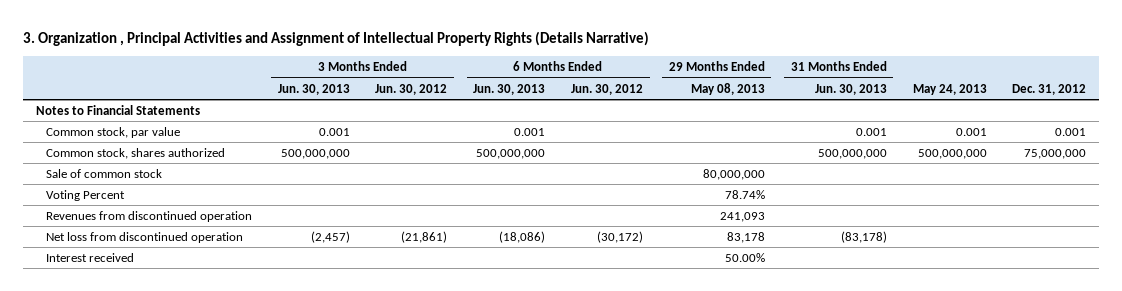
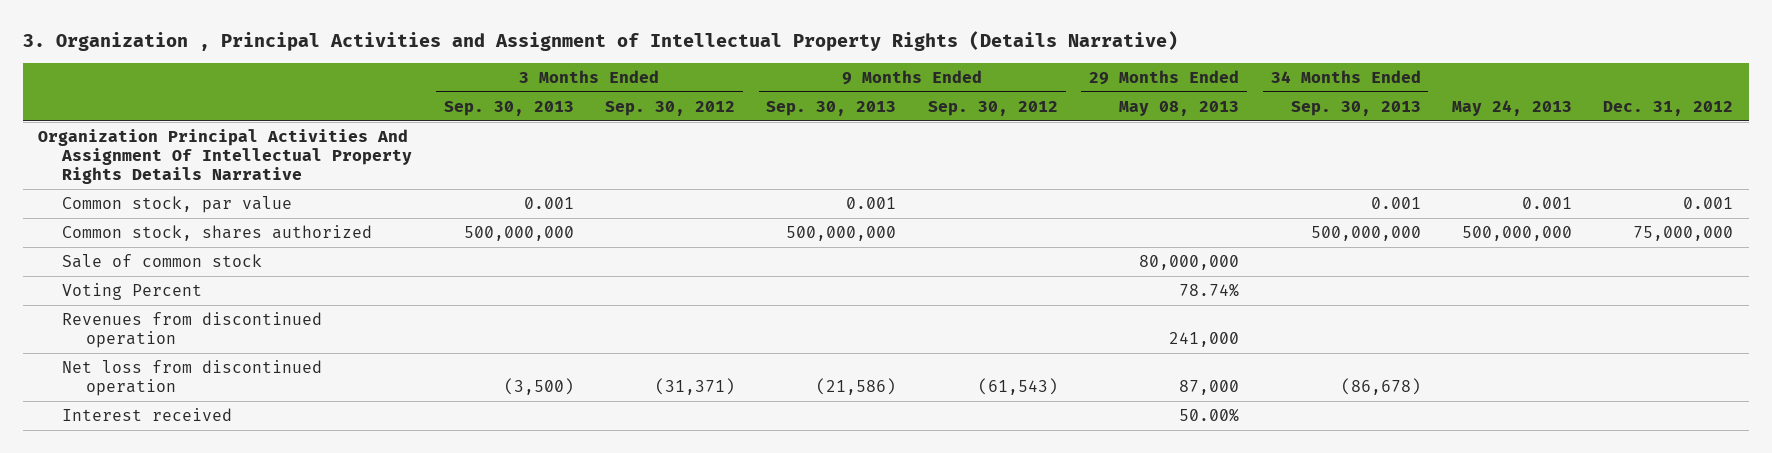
- | 3 Months Ended Jun. 30, 2013 | 3 Months Ended Jun. 30, 2012 | 6 Months Ended Jun. 30, 2013 | 6 Months Ended Jun. 30, 2012 | 29 Months Ended May 08, 2013 | 31 Months Ended Jun. 30, 2013 | May 24, 2013 | Dec. 31, 2012
+ | 3 Months Ended Sep. 30, 2013 | 3 Months Ended Sep. 30, 2012 | 9 Months Ended Sep. 30, 2013 | 9 Months Ended Sep. 30, 2012 | 29 Months Ended May 08, 2013 | 34 Months Ended Sep. 30, 2013 | May 24, 2013 | Dec. 31, 2012
- Notes to Financial Statements
+ Organization Principal Activities And Assignment Of Intellectual Property Rights Details Narrative
- Revenues from discontinued operation | | | | | 241,093 | | |
- Net loss from discontinued operation | (2,457) | (21,861) | (18,086) | (30,172) | 83,178 | (83,178) | |
+ Revenues from discontinued operation | | | | | 241,000 | | |
+ Net loss from discontinued operation | (3,500) | (31,371) | (21,586) | (61,543) | 87,000 | (86,678) | |

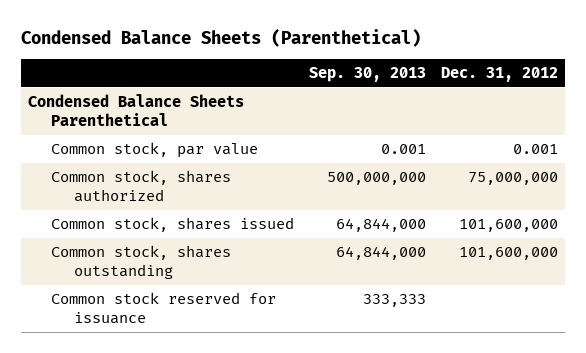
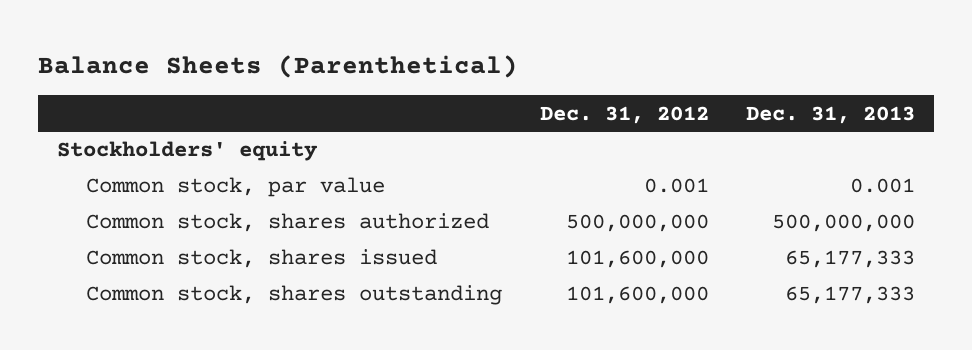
- Condensed Balance Sheets (Parenthetical)
+ Balance Sheets (Parenthetical)
- | Sep. 30, 2013 | Dec. 31, 2012
+ | Dec. 31, 2012 | Dec. 31, 2013
- Condensed Balance Sheets Parenthetical
+ Stockholders' equity
- Common stock, shares authorized | 500,000,000 | 75,000,000
+ Common stock, shares authorized | 500,000,000 | 500,000,000
- Common stock reserved for issuance | 333,333 |

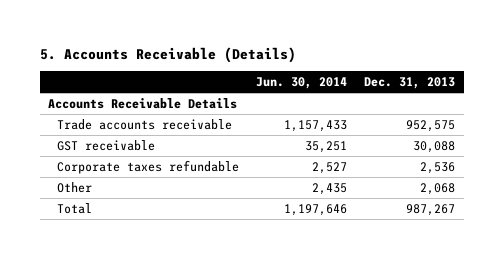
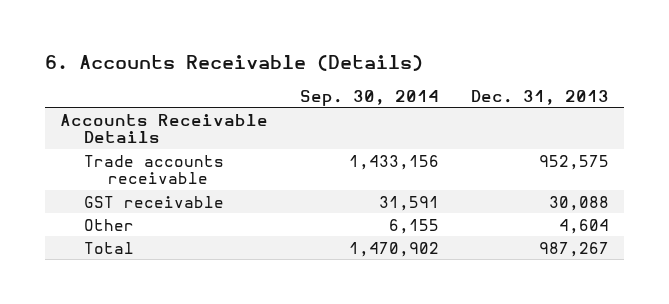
- 5. Accounts Receivable (Details)
+ 6. Accounts Receivable (Details)
- | Jun. 30, 2014 | Dec. 31, 2013
+ | Sep. 30, 2014 | Dec. 31, 2013
- Corporate taxes refundable | 2,527 | 2,536
- Other | 2,435 | 2,068
+ Other | 6,155 | 4,604

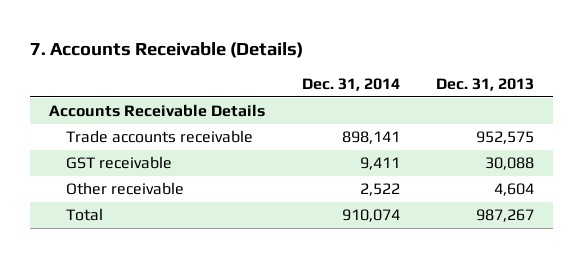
- 6. Accounts Receivable (Details)
+ 7. Accounts Receivable (Details)
- | Sep. 30, 2014 | Dec. 31, 2013
+ | Dec. 31, 2014 | Dec. 31, 2013
- Other | 6,155 | 4,604
+ Other receivable | 2,522 | 4,604

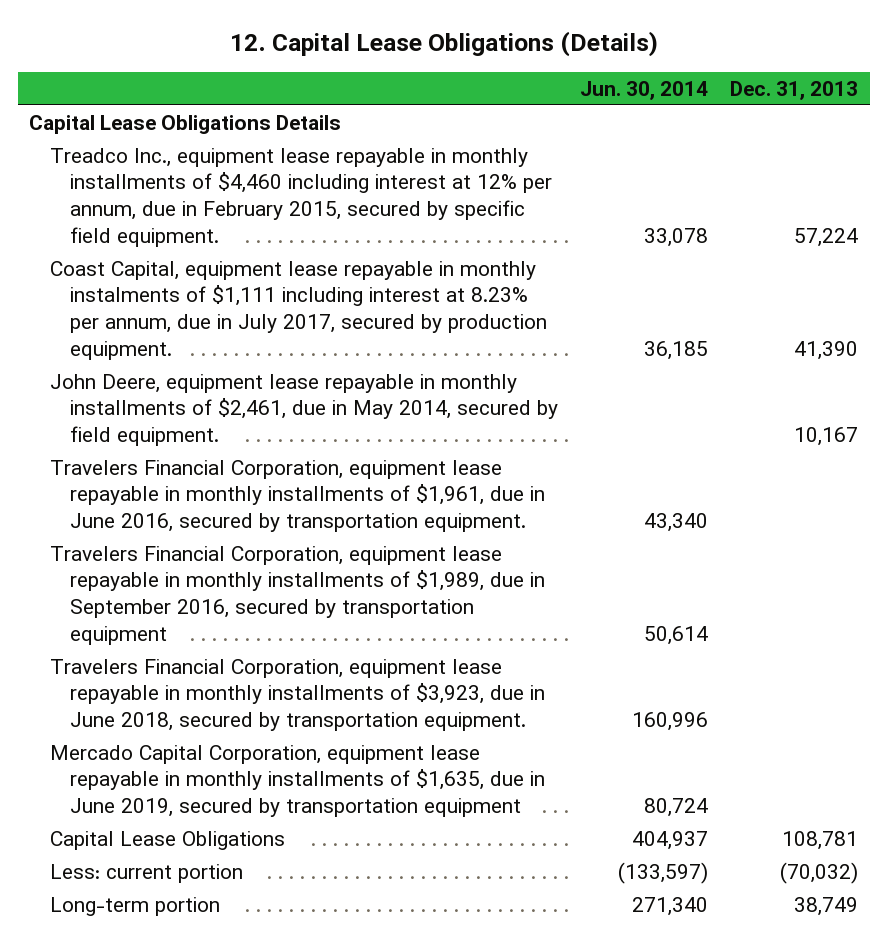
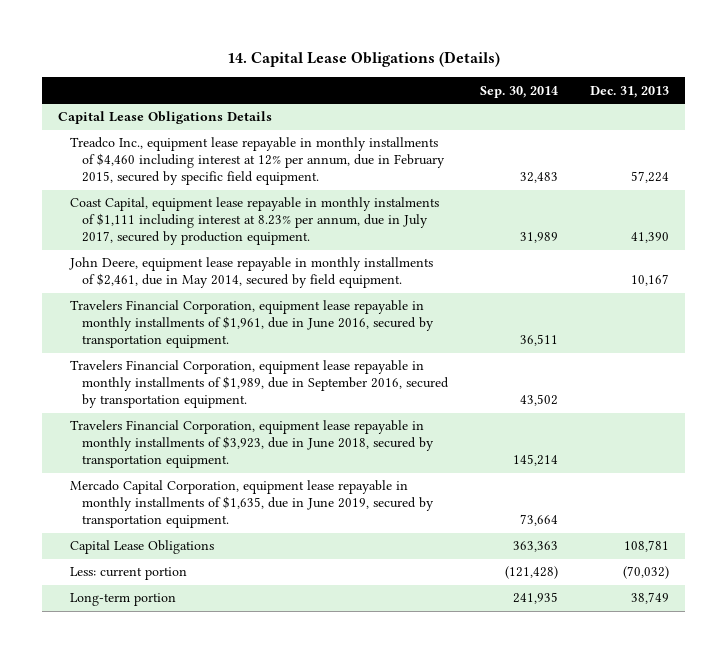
- 12. Capital Lease Obligations (Details)
+ 14. Capital Lease Obligations (Details)
- | Jun. 30, 2014 | Dec. 31, 2013
+ | Sep. 30, 2014 | Dec. 31, 2013
- Travelers Financial Corporation, equipment lease repayable in monthly installments of $1,989, due in September 2016, secured by transportation equipment | 50,614 |
+ Travelers Financial Corporation, equipment lease repayable in monthly installments of $1,989, due in September 2016, secured by transportation equipment. | 43,502 |
- Mercado Capital Corporation, equipment lease repayable in monthly installments of $1,635, due in June 2019, secured by transportation equipment | 80,724 |
+ Mercado Capital Corporation, equipment lease repayable in monthly installments of $1,635, due in June 2019, secured by transportation equipment. | 73,664 |

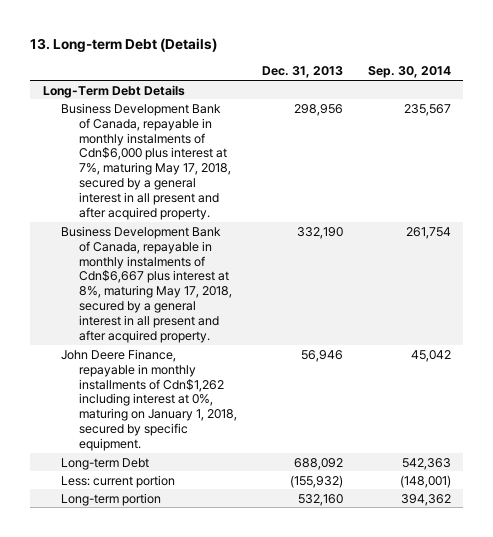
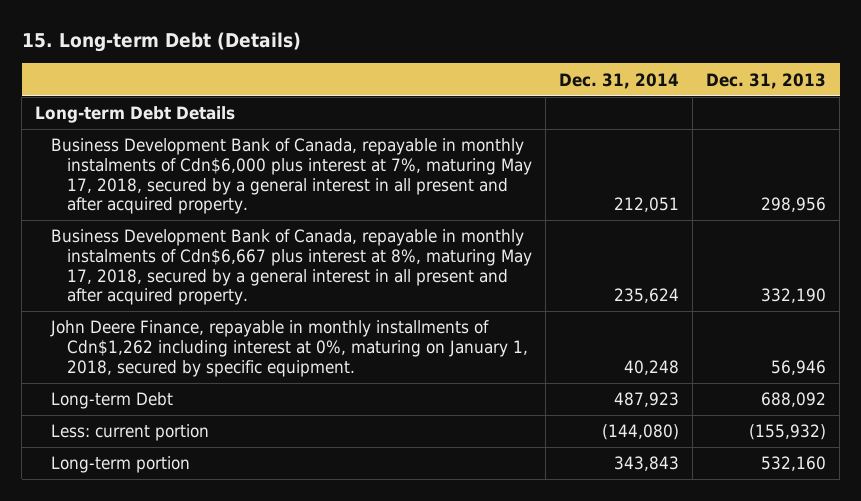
- 13. Long-term Debt (Details)
+ 15. Long-term Debt (Details)
- | Dec. 31, 2013 | Sep. 30, 2014
+ | Dec. 31, 2014 | Dec. 31, 2013
- Long-Term Debt Details
+ Long-term Debt Details

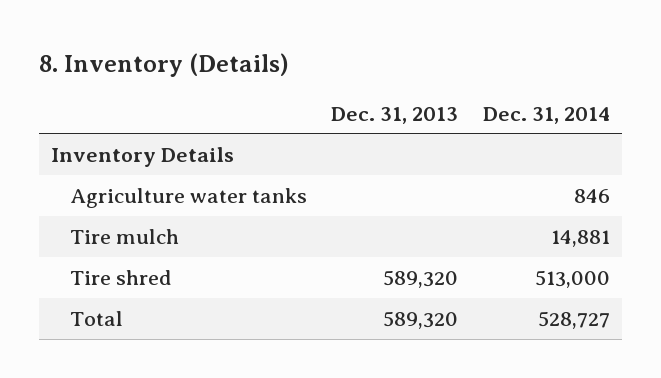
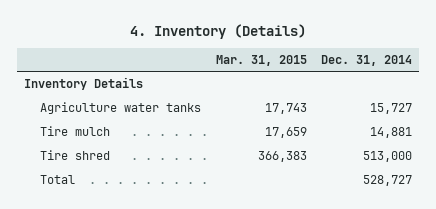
- 8. Inventory (Details)
+ 4. Inventory (Details)
- | Dec. 31, 2013 | Dec. 31, 2014
+ | Mar. 31, 2015 | Dec. 31, 2014
- Agriculture water tanks | | 846
+ Agriculture water tanks | 17,743 | 15,727

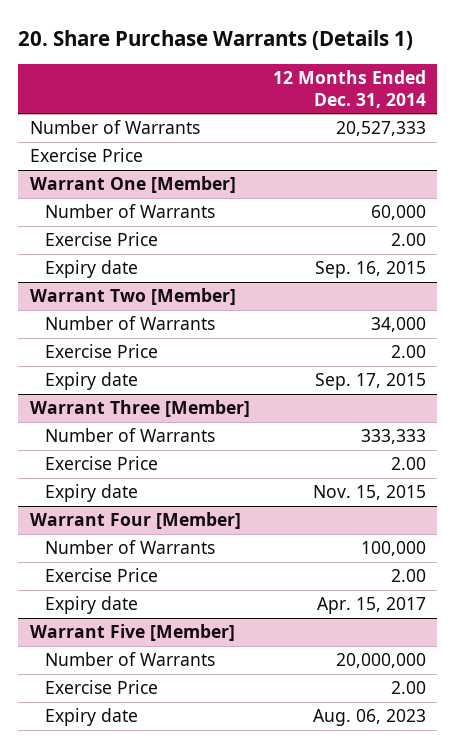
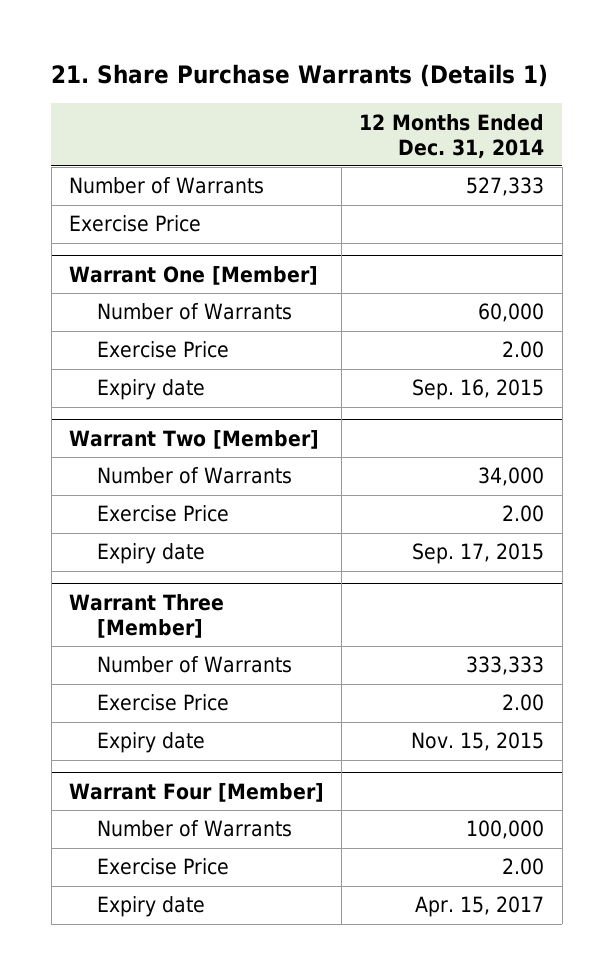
- 20. Share Purchase Warrants (Details 1)
+ 21. Share Purchase Warrants (Details 1)
- Number of Warrants | 20,527,333
+ Number of Warrants | 527,333
- Warrant Five [Member]
- Number of Warrants | 20,000,000
- Exercise Price | 2.00
- Expiry date | Aug. 06, 2023

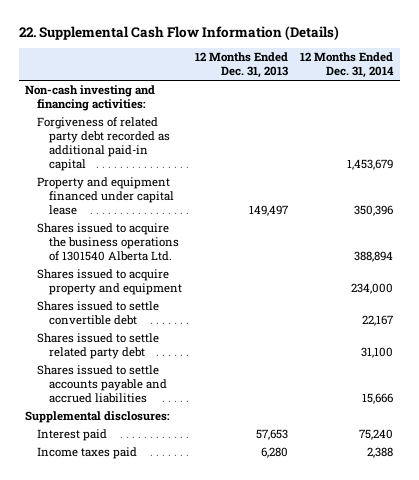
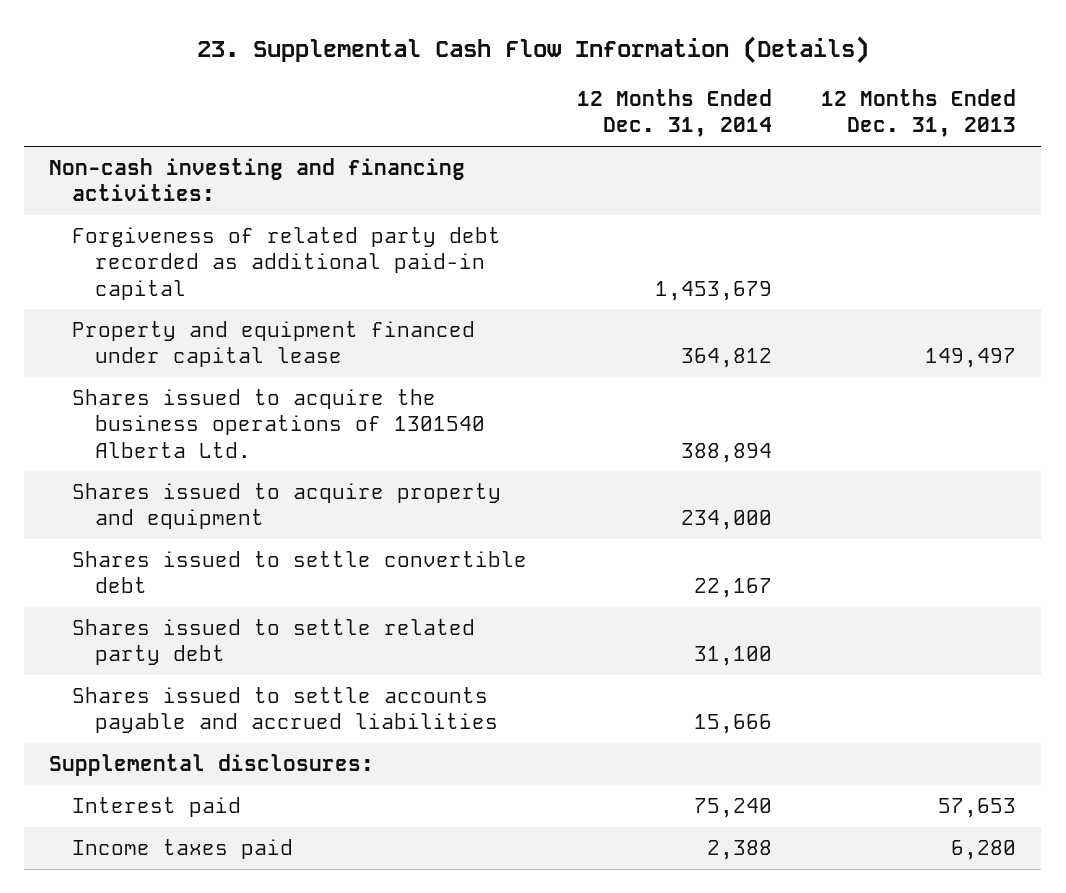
- 22. Supplemental Cash Flow Information (Details)
+ 23. Supplemental Cash Flow Information (Details)
- | 12 Months Ended Dec. 31, 2013 | 12 Months Ended Dec. 31, 2014
+ | 12 Months Ended Dec. 31, 2014 | 12 Months Ended Dec. 31, 2013
- Property and equipment financed under capital lease | 149,497 | 350,396
+ Property and equipment financed under capital lease | 364,812 | 149,497

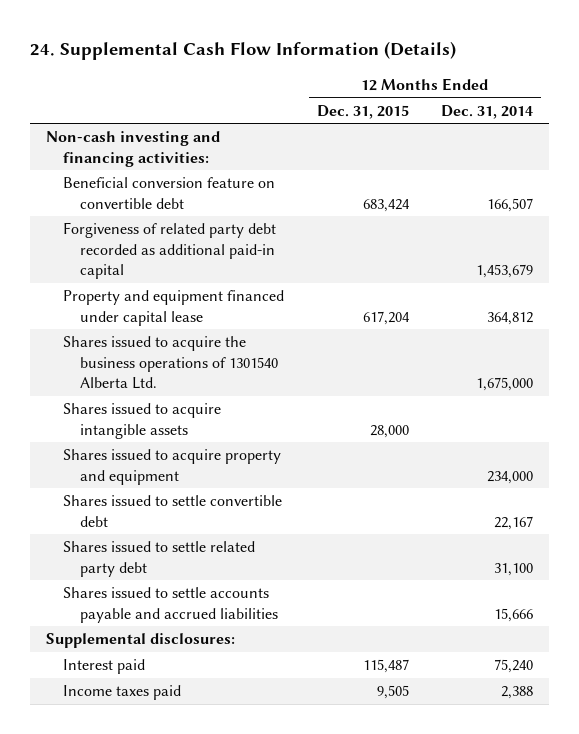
- 23. Supplemental Cash Flow Information (Details)
+ 24. Supplemental Cash Flow Information (Details)
- | 12 Months Ended Dec. 31, 2014 | 12 Months Ended Dec. 31, 2013
+ | 12 Months Ended Dec. 31, 2015 | 12 Months Ended Dec. 31, 2014
+ Beneficial conversion feature on convertible debt | 683,424 | 166,507
- Shares issued to acquire the business operations of 1301540 Alberta Ltd. | 388,894 |
+ Shares issued to acquire the business operations of 1301540 Alberta Ltd. | | 1,675,000
+ Shares issued to acquire intangible assets | 28,000 |

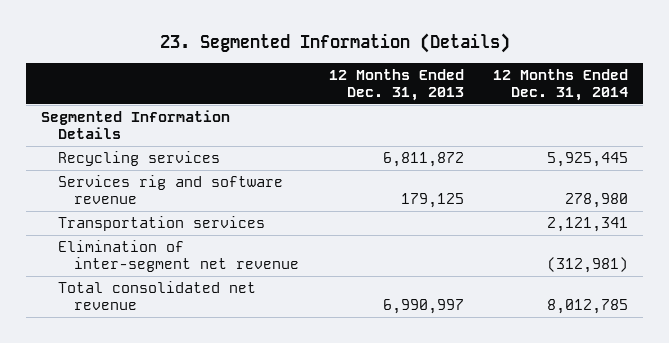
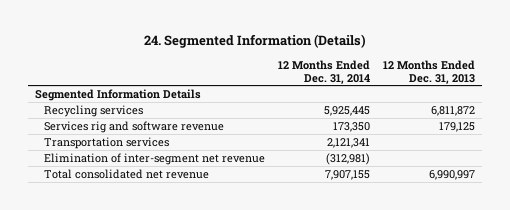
- 23. Segmented Information (Details)
+ 24. Segmented Information (Details)
- | 12 Months Ended Dec. 31, 2013 | 12 Months Ended Dec. 31, 2014
+ | 12 Months Ended Dec. 31, 2014 | 12 Months Ended Dec. 31, 2013
- Services rig and software revenue | 179,125 | 278,980
+ Services rig and software revenue | 173,350 | 179,125
- Total consolidated net revenue | 6,990,997 | 8,012,785
+ Total consolidated net revenue | 7,907,155 | 6,990,997

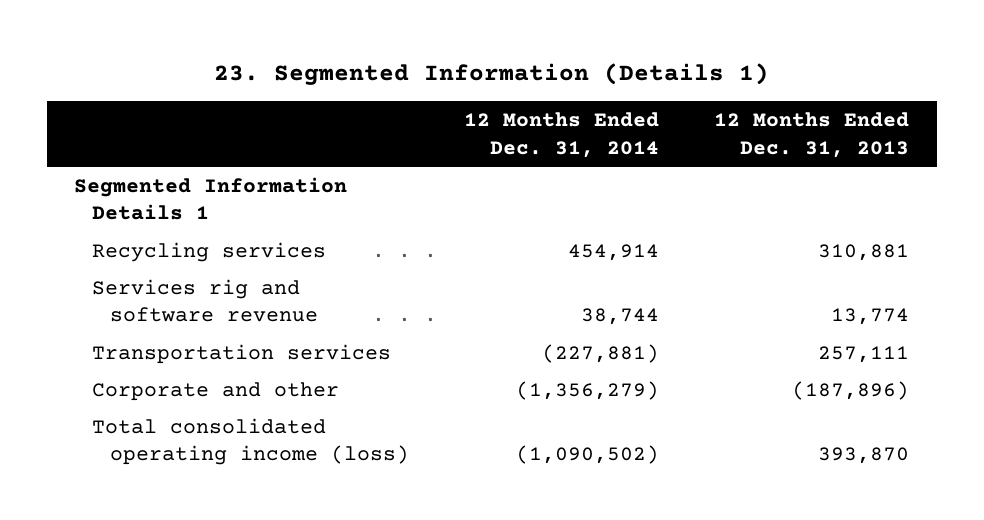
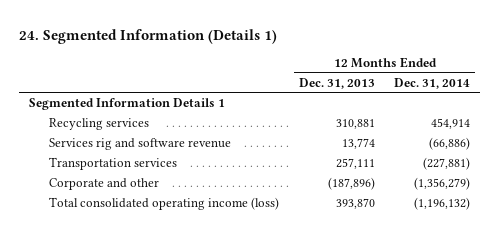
- 23. Segmented Information (Details 1)
+ 24. Segmented Information (Details 1)
- | 12 Months Ended Dec. 31, 2014 | 12 Months Ended Dec. 31, 2013
+ | 12 Months Ended Dec. 31, 2013 | 12 Months Ended Dec. 31, 2014
- Services rig and software revenue | 38,744 | 13,774
+ Services rig and software revenue | 13,774 | (66,886)
- Total consolidated operating income (loss) | (1,090,502) | 393,870
+ Total consolidated operating income (loss) | 393,870 | (1,196,132)

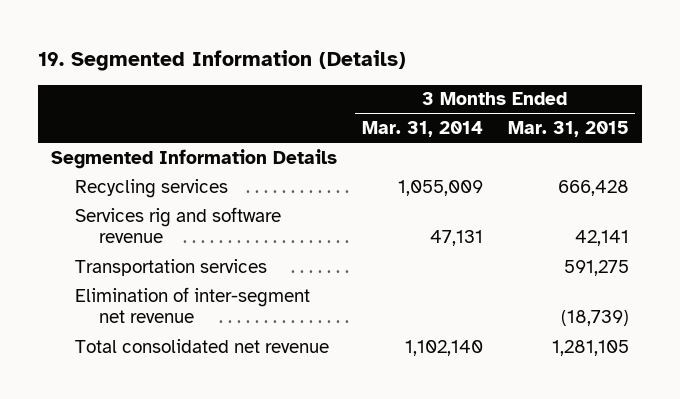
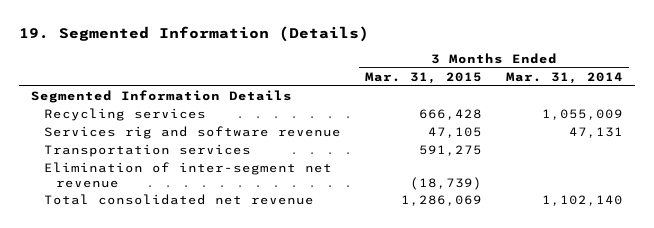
- | 3 Months Ended Mar. 31, 2014 | 3 Months Ended Mar. 31, 2015
+ | 3 Months Ended Mar. 31, 2015 | 3 Months Ended Mar. 31, 2014
- Services rig and software revenue | 47,131 | 42,141
+ Services rig and software revenue | 47,105 | 47,131
- Total consolidated net revenue | 1,102,140 | 1,281,105
+ Total consolidated net revenue | 1,286,069 | 1,102,140

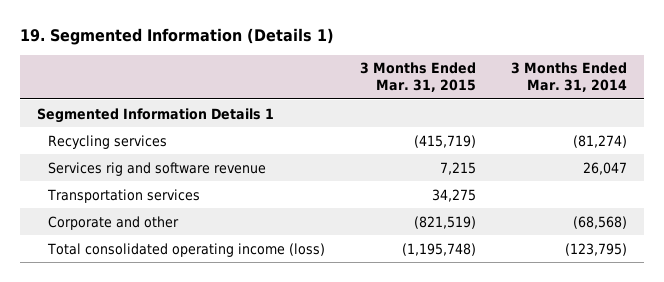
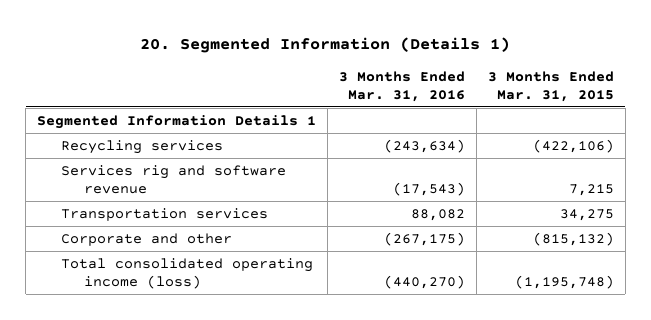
- 19. Segmented Information (Details 1)
+ 20. Segmented Information (Details 1)
- | 3 Months Ended Mar. 31, 2015 | 3 Months Ended Mar. 31, 2014
+ | 3 Months Ended Mar. 31, 2016 | 3 Months Ended Mar. 31, 2015
- Recycling services | (415,719) | (81,274)
+ Recycling services | (243,634) | (422,106)
- Corporate and other | (821,519) | (68,568)
+ Corporate and other | (267,175) | (815,132)

